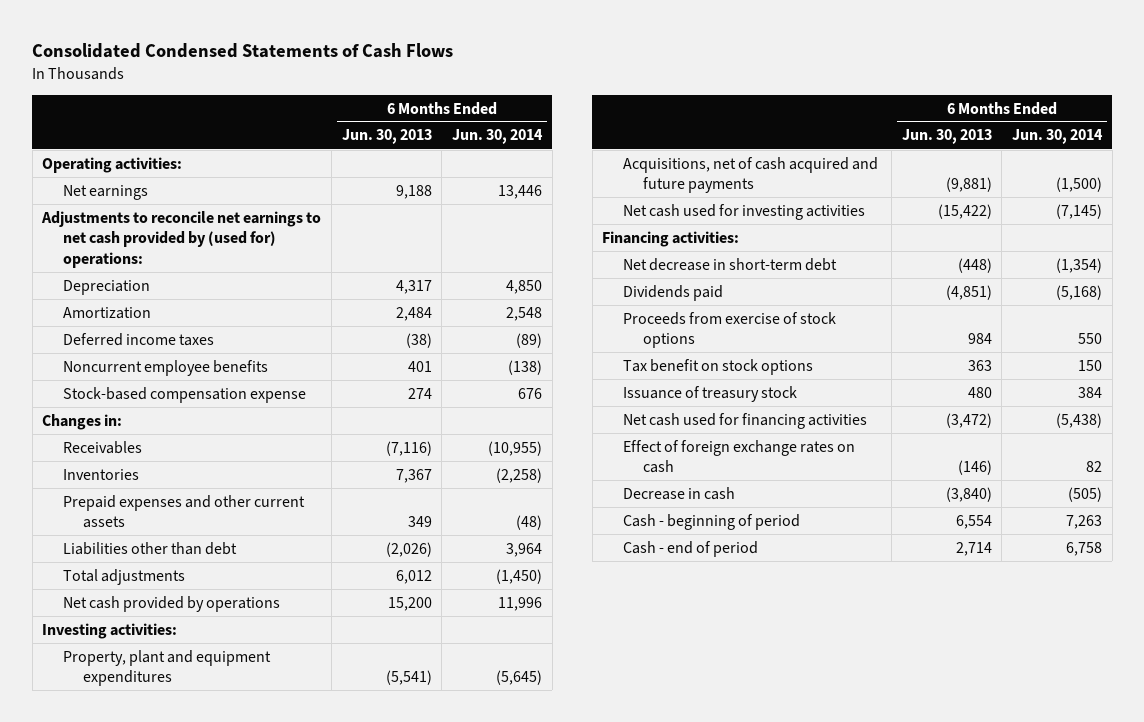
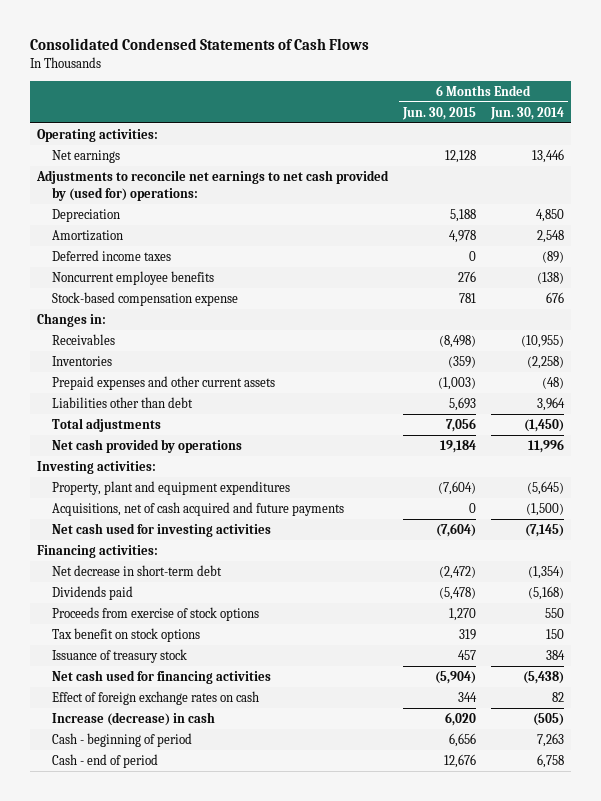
- | 6 Months Ended Jun. 30, 2013 | 6 Months Ended Jun. 30, 2014
+ | 6 Months Ended Jun. 30, 2015 | 6 Months Ended Jun. 30, 2014
- Decrease in cash | (3,840) | (505)
+ Increase (decrease) in cash | 6,020 | (505)

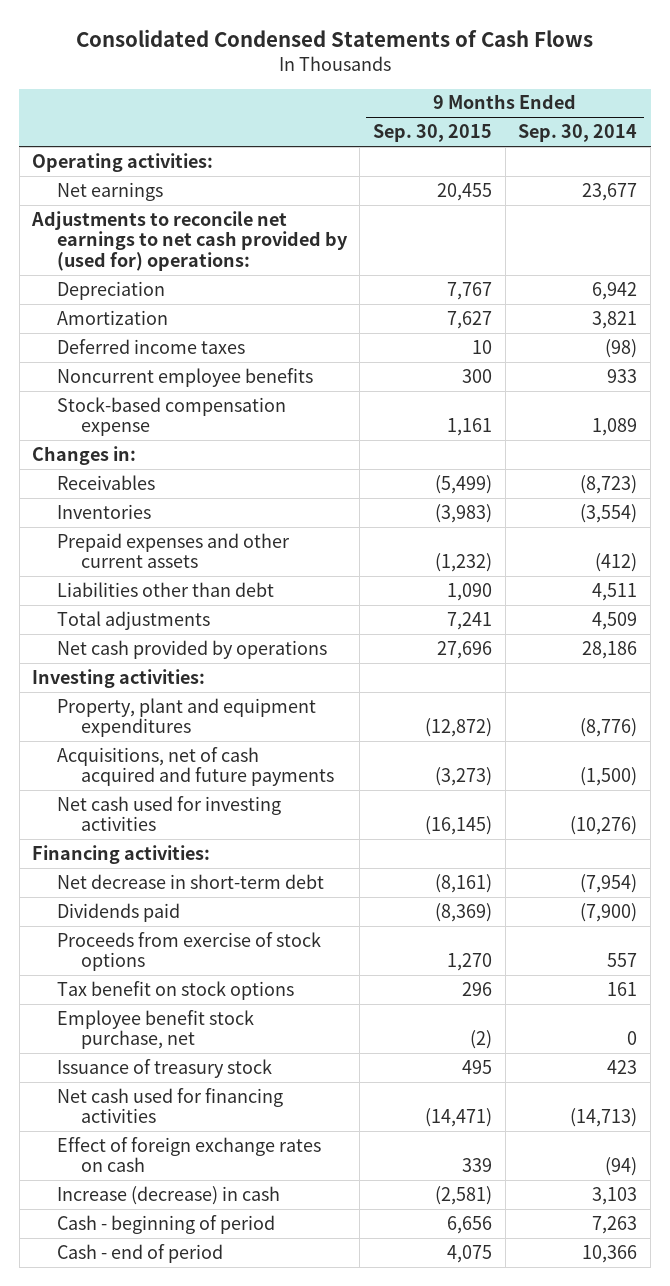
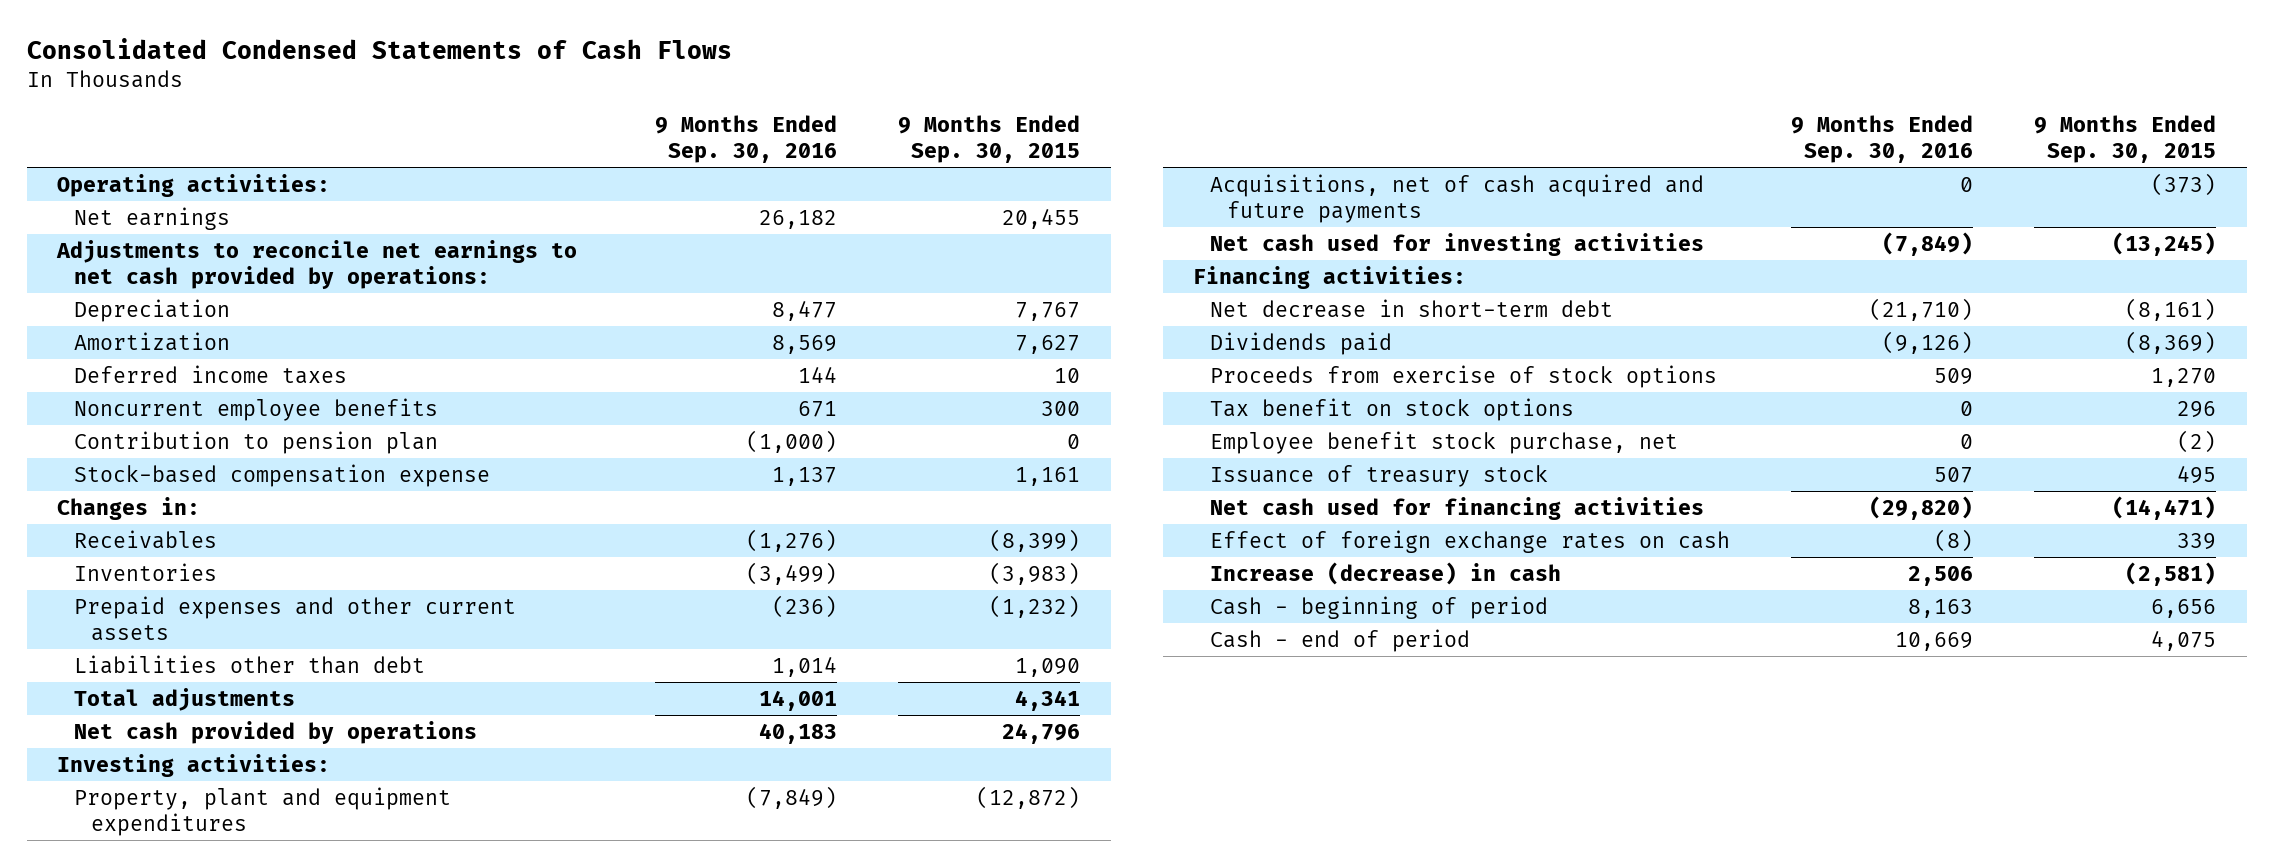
- | 9 Months Ended Sep. 30, 2015 | 9 Months Ended Sep. 30, 2014
+ | 9 Months Ended Sep. 30, 2016 | 9 Months Ended Sep. 30, 2015
- Adjustments to reconcile net earnings to net cash provided by (used for) operations:
+ Adjustments to reconcile net earnings to net cash provided by operations:
+ Contribution to pension plan | (1,000) | 0
- Receivables | (5,499) | (8,723)
+ Receivables | (1,276) | (8,399)
- Total adjustments | 7,241 | 4,509
- Net cash provided by operations | 27,696 | 28,186
+ Total adjustments | 14,001 | 4,341
+ Net cash provided by operations | 40,183 | 24,796
- Acquisitions, net of cash acquired and future payments | (3,273) | (1,500)
- Net cash used for investing activities | (16,145) | (10,276)
+ Acquisitions, net of cash acquired and future payments | 0 | (373)
+ Net cash used for investing activities | (7,849) | (13,245)

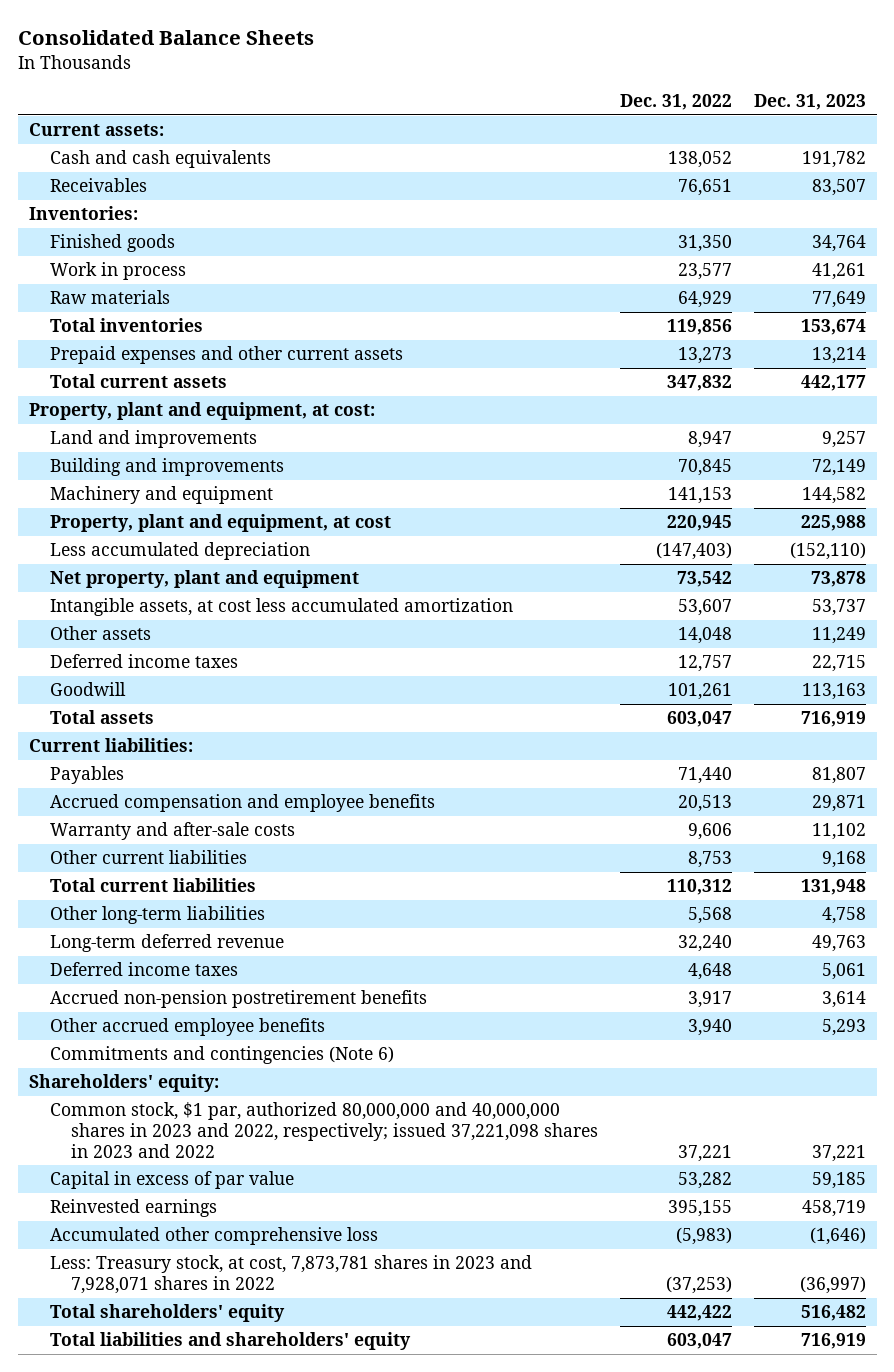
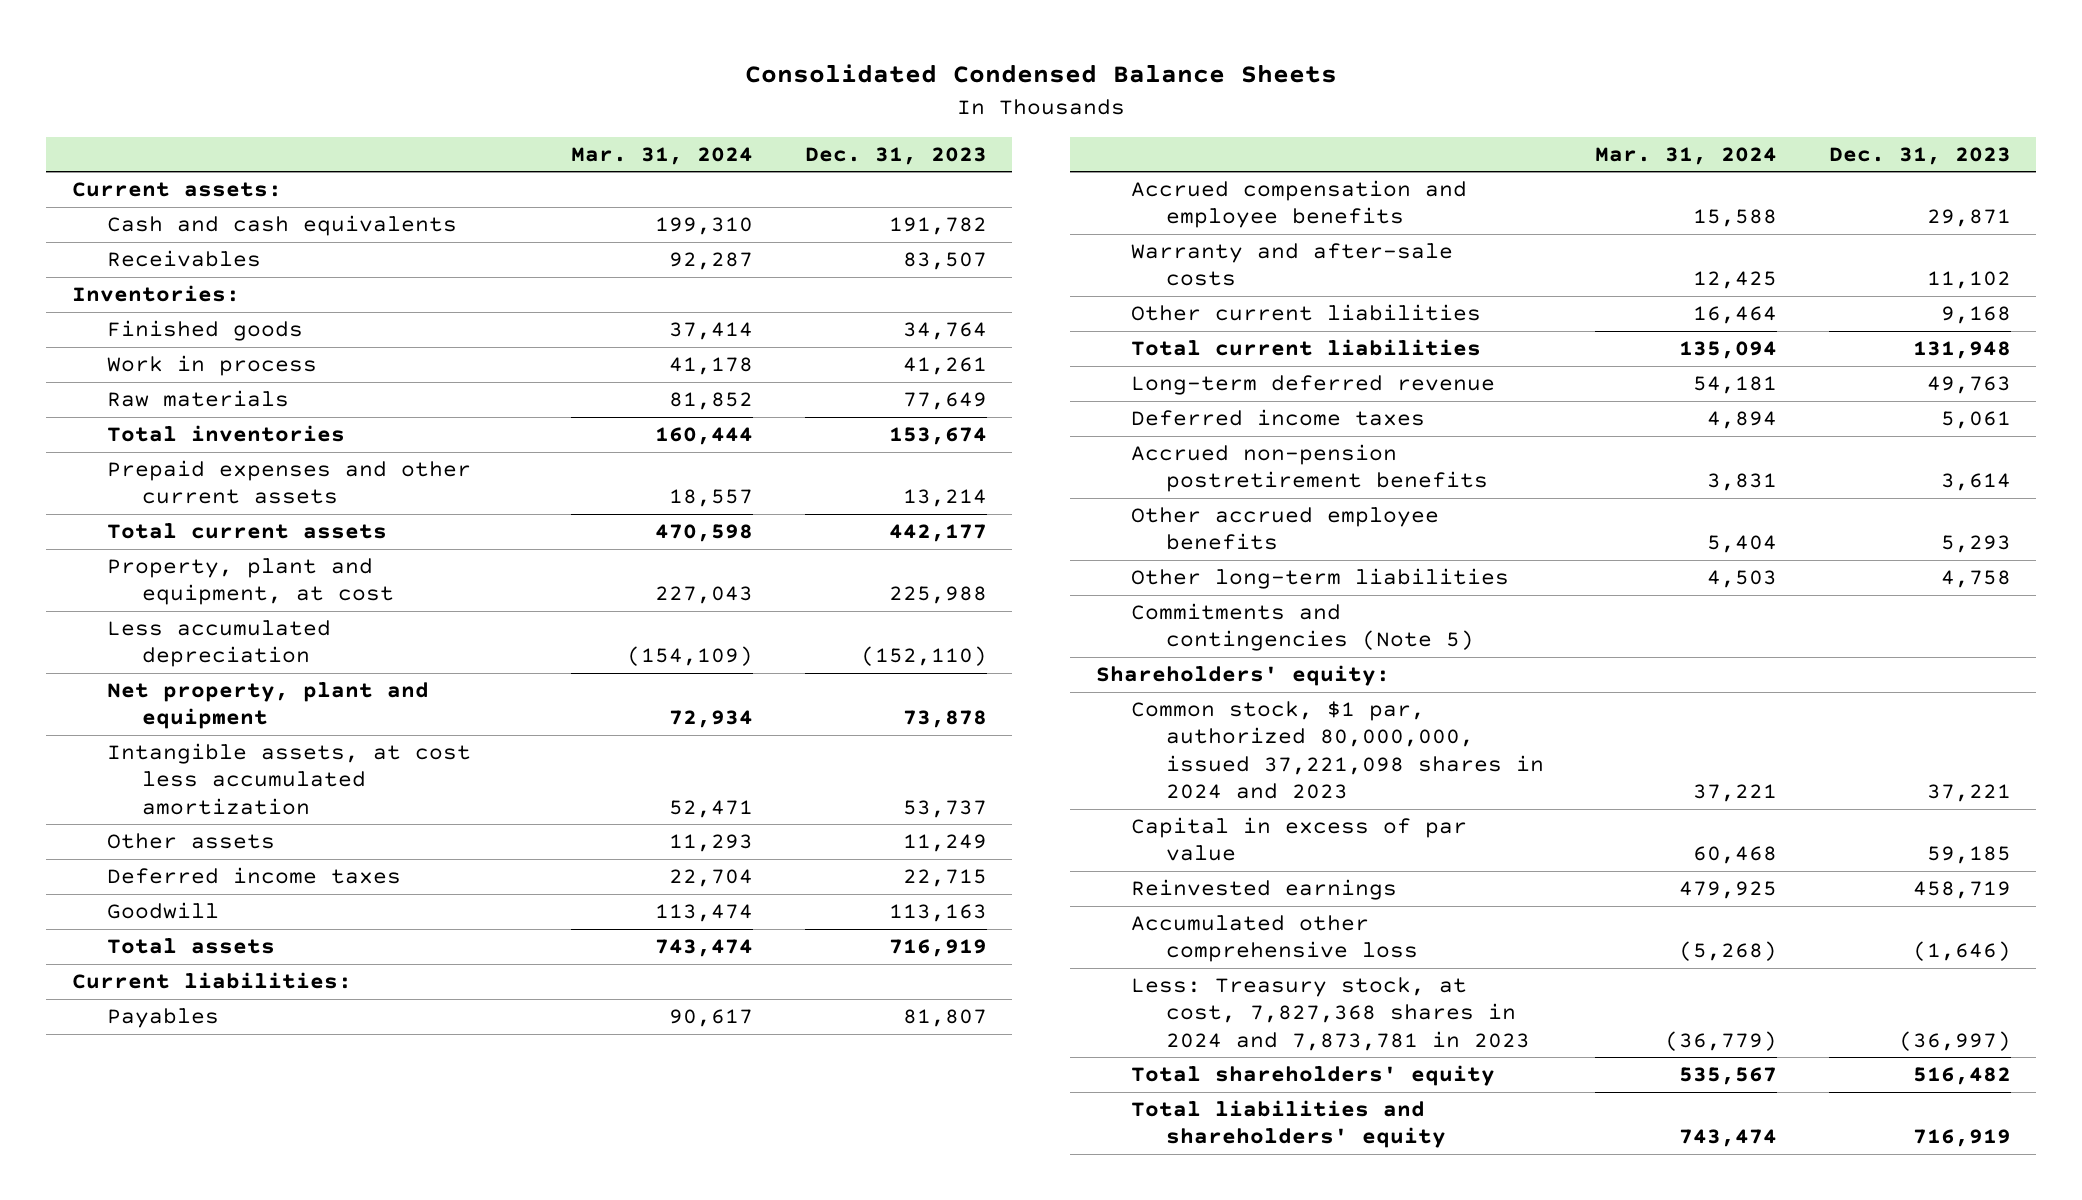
- Consolidated Balance Sheets
+ Consolidated Condensed Balance Sheets
- | Dec. 31, 2022 | Dec. 31, 2023
+ | Mar. 31, 2024 | Dec. 31, 2023
- Property, plant and equipment, at cost:
- Land and improvements | 8,947 | 9,257
- Building and improvements | 70,845 | 72,149
- Machinery and equipment | 141,153 | 144,582
- Commitments and contingencies (Note 6)
moved down: Other long-term liabilities | 4,503 | 4,758
+ Commitments and contingencies (Note 5)
- Common stock, $1 par, authorized 80,000,000 and 40,000,000 shares in 2023 and 2022, respectively; issued 37,221,098 shares in 2023 and 2022 | 37,221 | 37,221
+ Common stock, $1 par, authorized 80,000,000, issued 37,221,098 shares in 2024 and 2023 | 37,221 | 37,221
- Less: Treasury stock, at cost, 7,873,781 shares in 2023 and 7,928,071 shares in 2022 | (37,253) | (36,997)
+ Less: Treasury stock, at cost, 7,827,368 shares in 2024 and 7,873,781 in 2023 | (36,779) | (36,997)

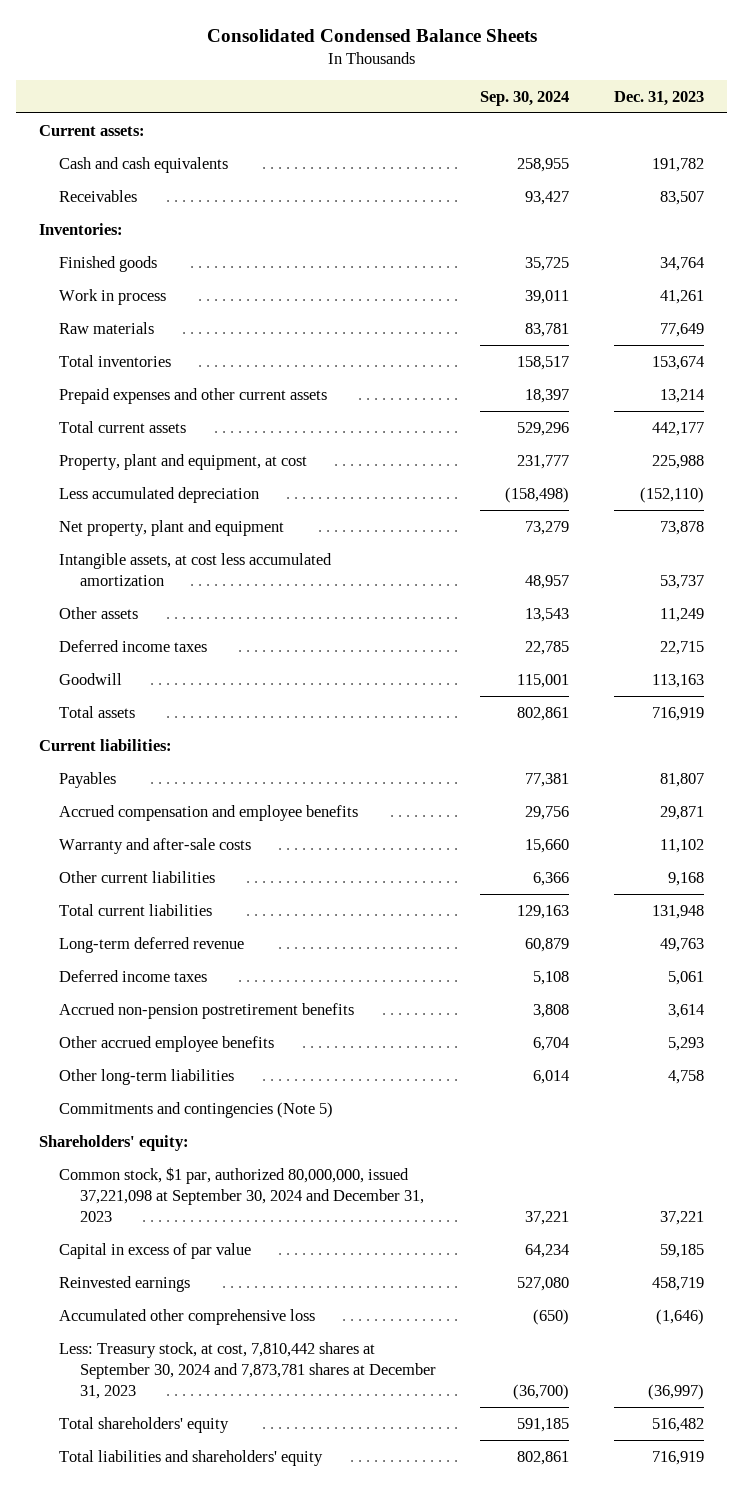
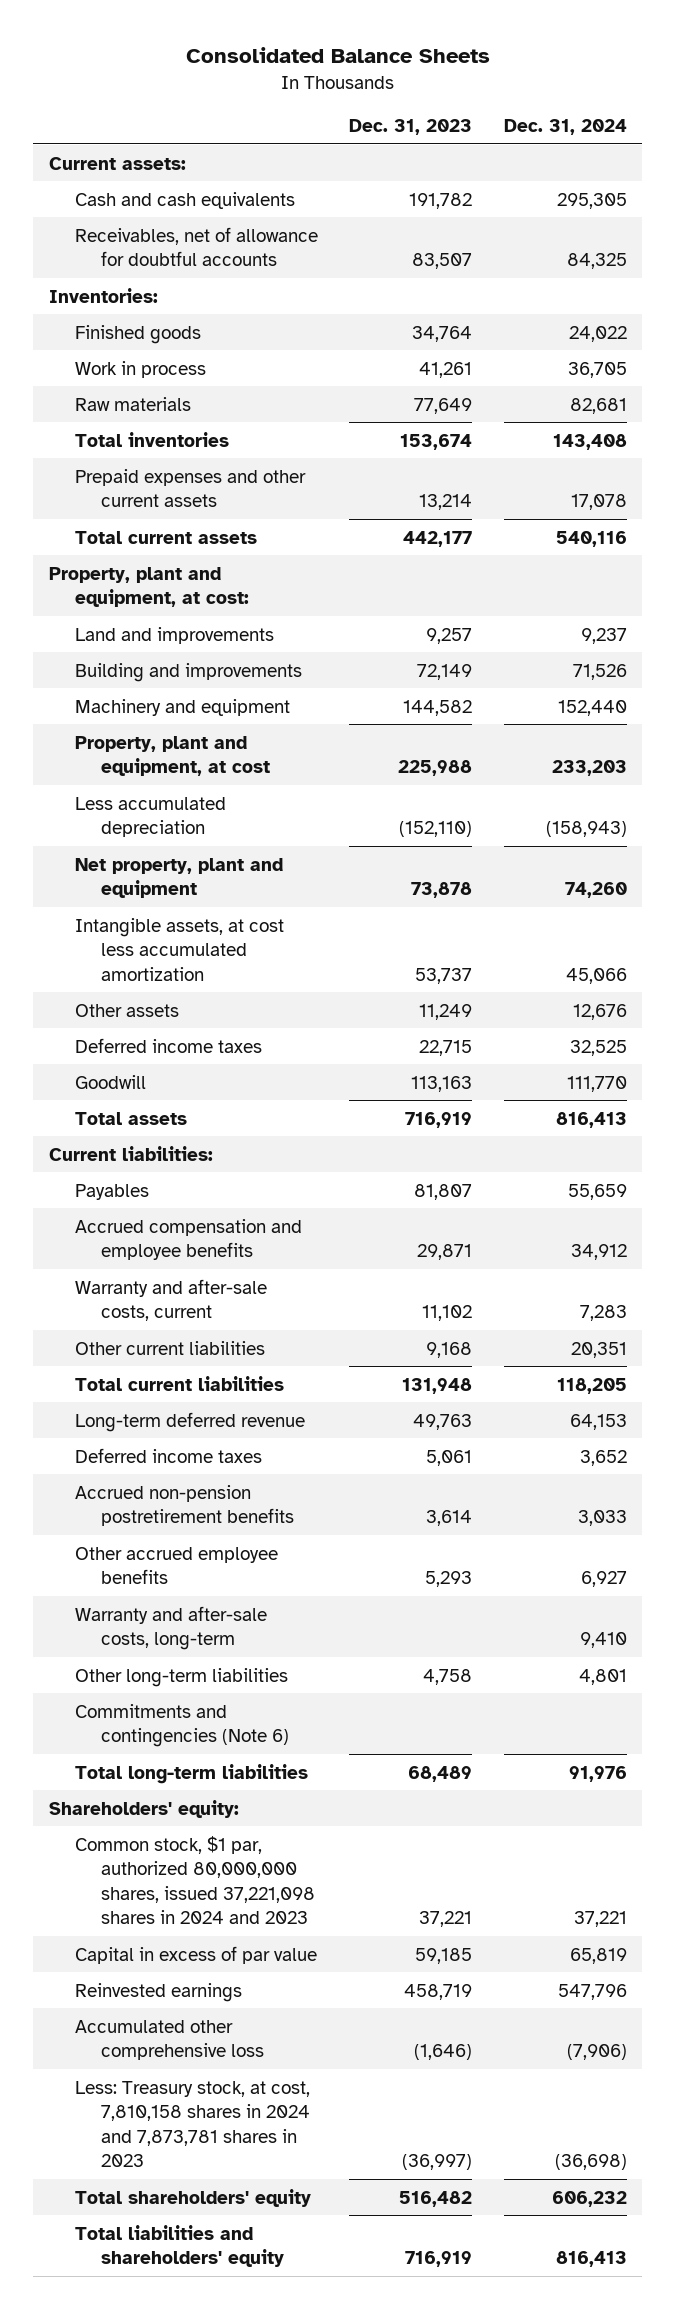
- Consolidated Condensed Balance Sheets
+ Consolidated Balance Sheets
- | Sep. 30, 2024 | Dec. 31, 2023
+ | Dec. 31, 2023 | Dec. 31, 2024
- Receivables | 93,427 | 83,507
+ Receivables, net of allowance for doubtful accounts | 83,507 | 84,325
+ Property, plant and equipment, at cost:
+ Land and improvements | 9,257 | 9,237
+ Building and improvements | 72,149 | 71,526
+ Machinery and equipment | 144,582 | 152,440
- Warranty and after-sale costs | 15,660 | 11,102
+ Warranty and after-sale costs, current | 11,102 | 7,283
+ Warranty and after-sale costs, long-term | | 9,410
- Commitments and contingencies (Note 5)
+ Commitments and contingencies (Note 6)
+ Total long-term liabilities | 68,489 | 91,976
- Common stock, $1 par, authorized 80,000,000, issued 37,221,098 at September 30, 2024 and December 31, 2023 | 37,221 | 37,221
+ Common stock, $1 par, authorized 80,000,000 shares, issued 37,221,098 shares in 2024 and 2023 | 37,221 | 37,221
- Less: Treasury stock, at cost, 7,810,442 shares at September 30, 2024 and 7,873,781 shares at December 31, 2023 | (36,700) | (36,997)
+ Less: Treasury stock, at cost, 7,810,158 shares in 2024 and 7,873,781 shares in 2023 | (36,997) | (36,698)

